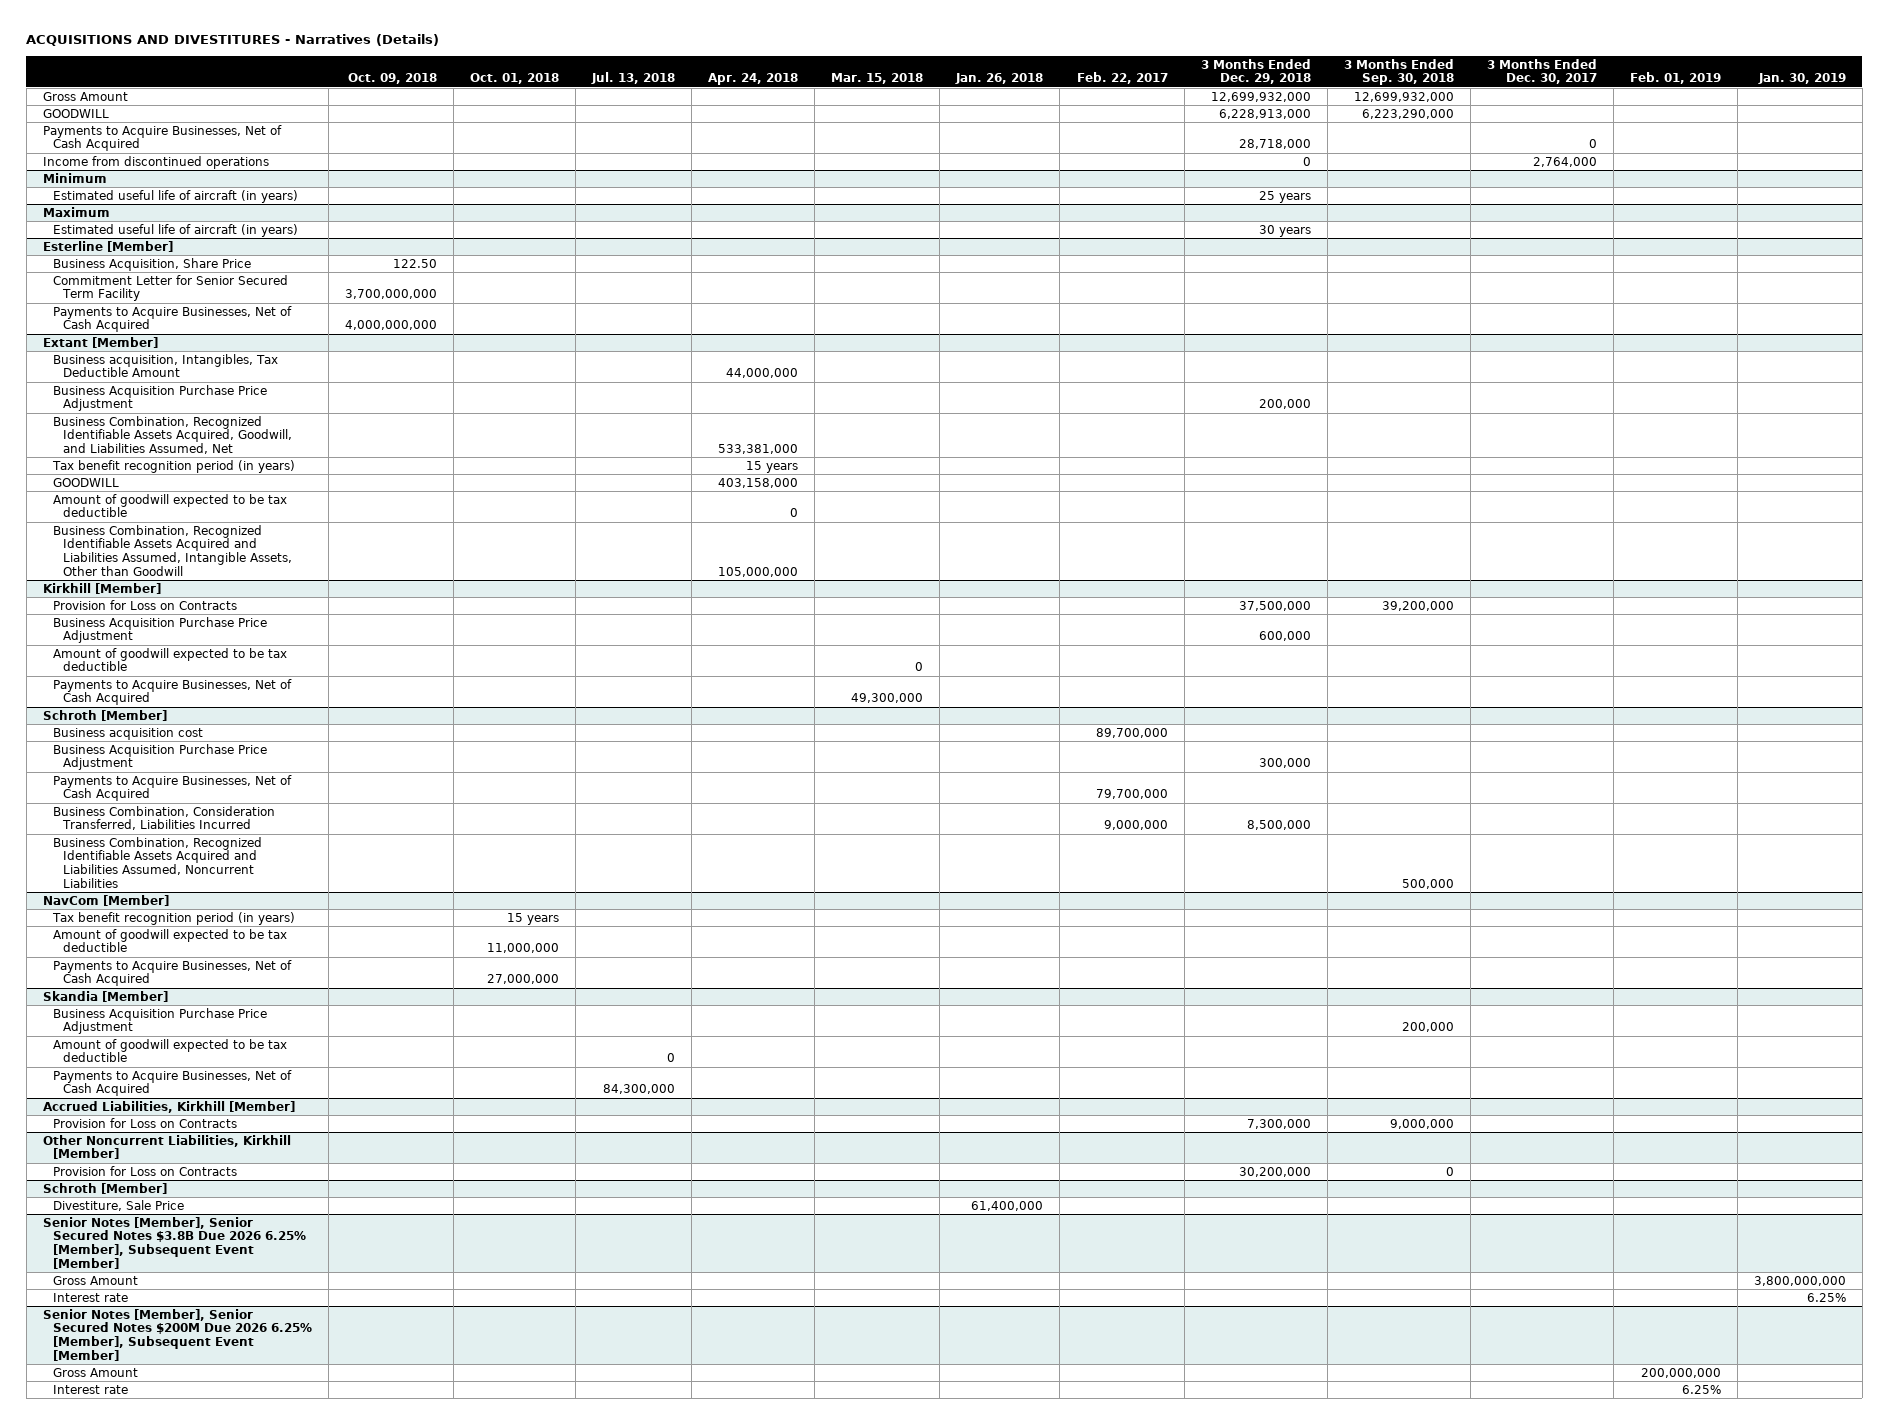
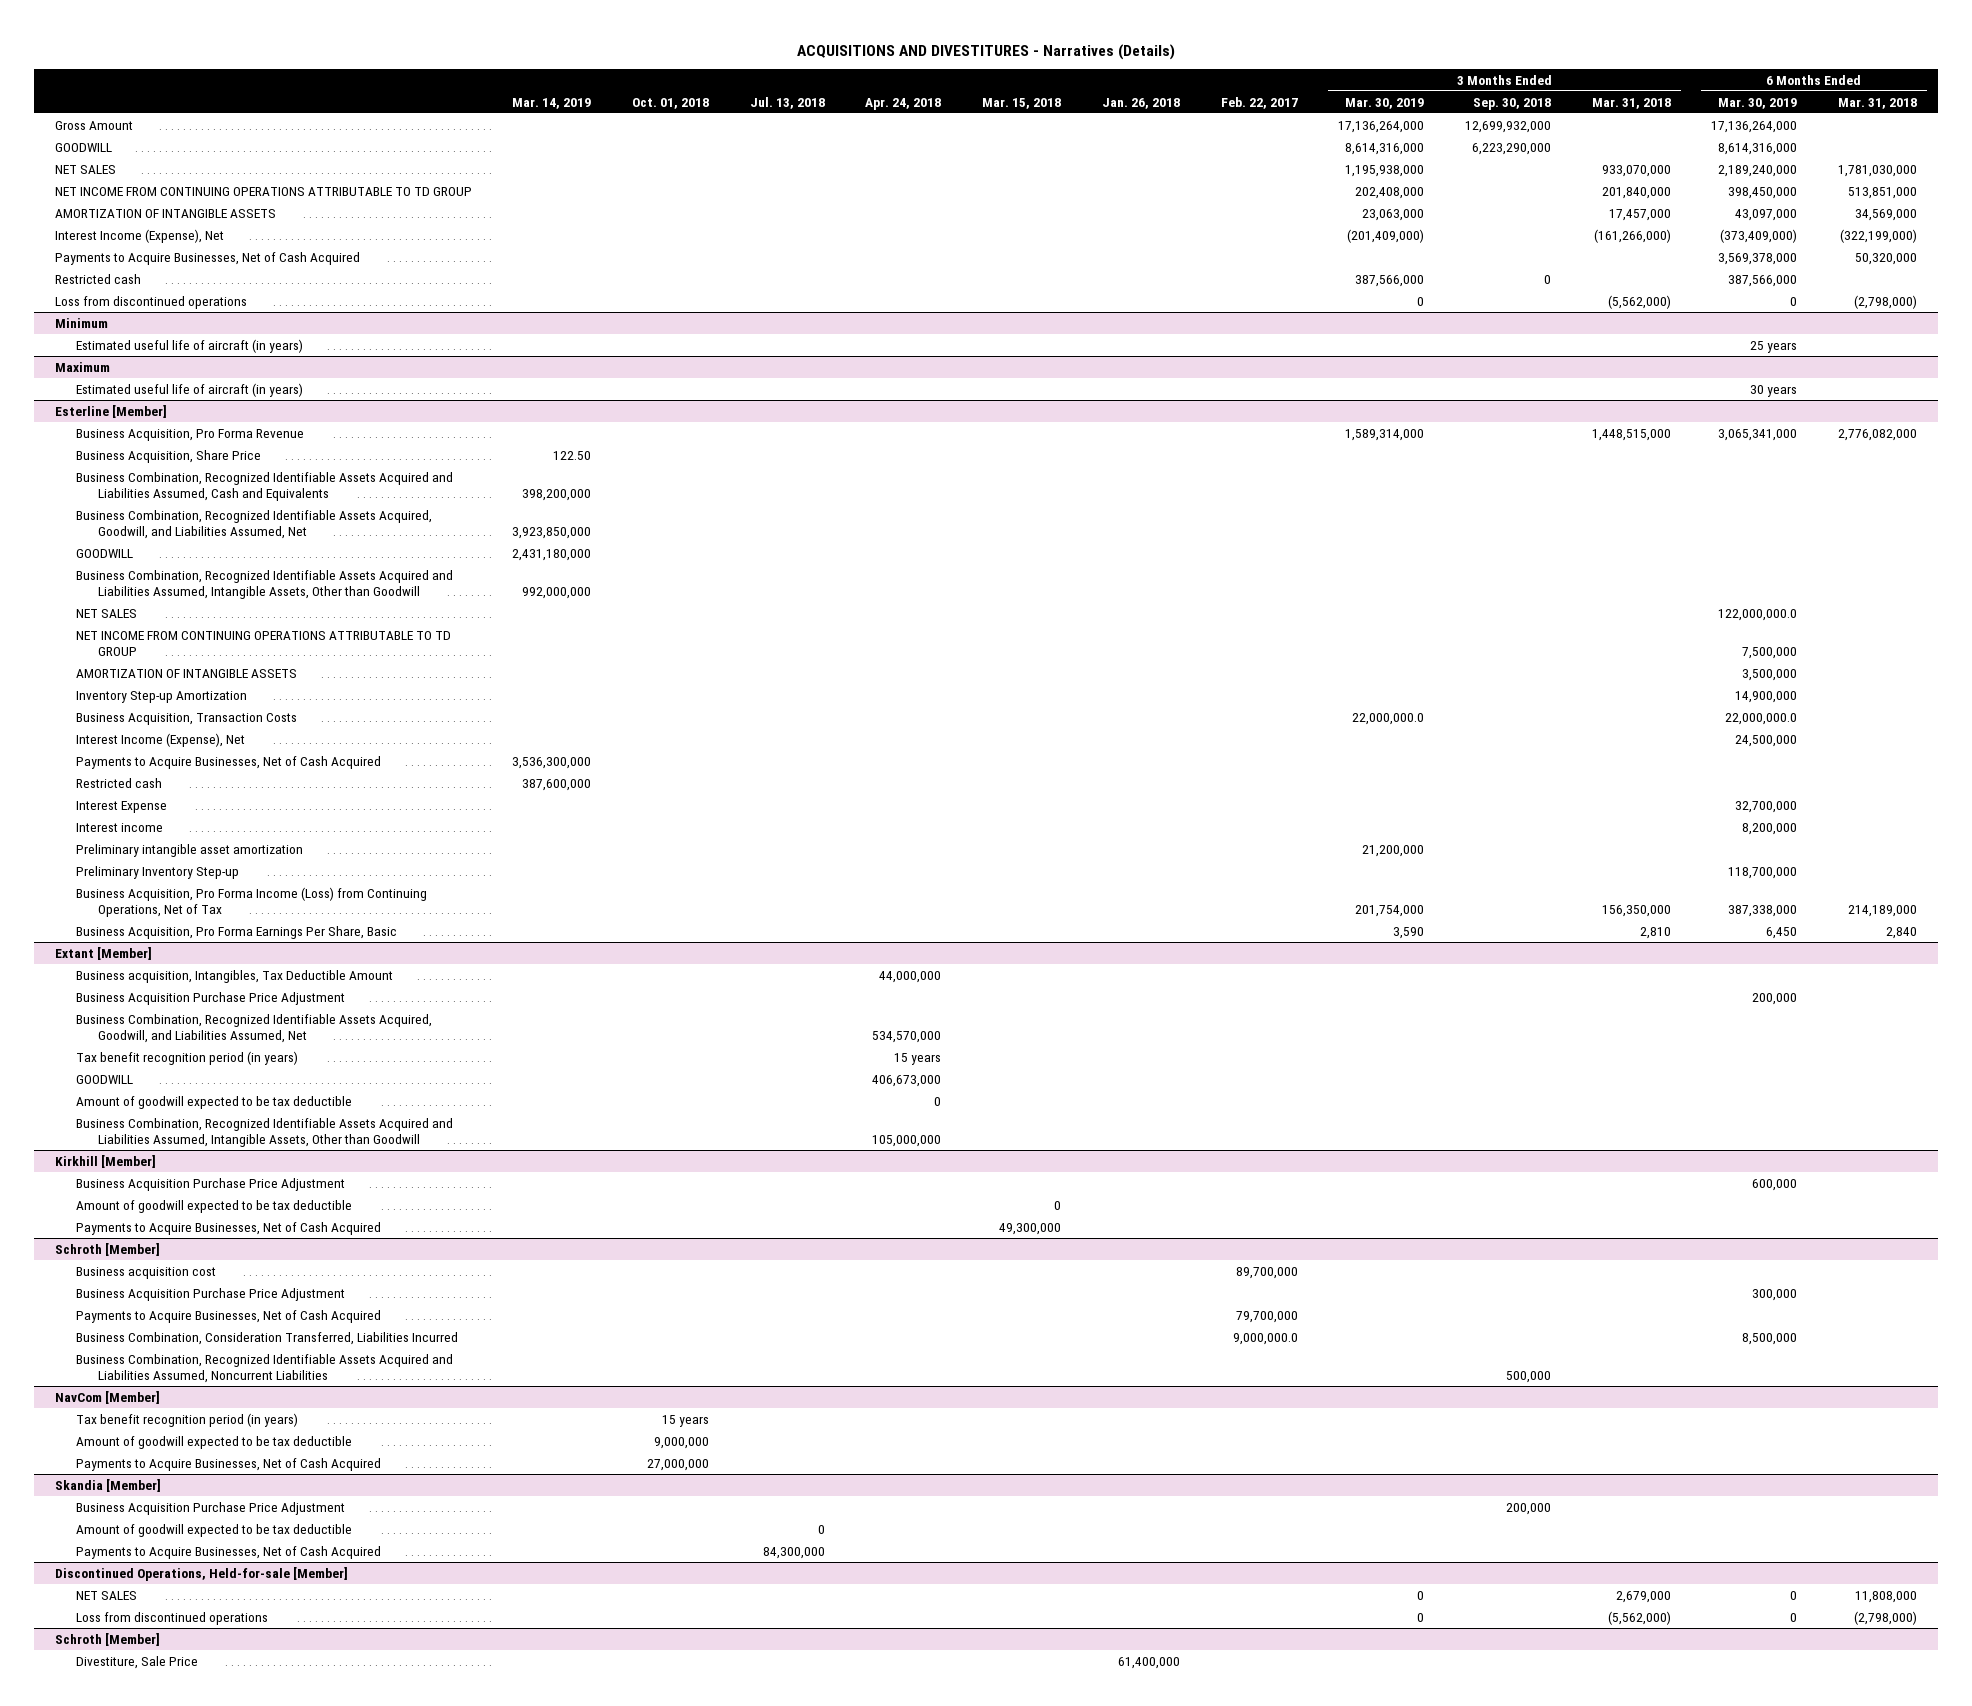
- | Oct. 09, 2018 | Oct. 01, 2018 | Jul. 13, 2018 | Apr. 24, 2018 | Mar. 15, 2018 | Jan. 26, 2018 | Feb. 22, 2017 | 3 Months Ended Dec. 29, 2018 | 3 Months Ended Sep. 30, 2018 | 3 Months Ended Dec. 30, 2017 | Feb. 01, 2019 | Jan. 30, 2019
+ | Mar. 14, 2019 | Oct. 01, 2018 | Jul. 13, 2018 | Apr. 24, 2018 | Mar. 15, 2018 | Jan. 26, 2018 | Feb. 22, 2017 | 3 Months Ended Mar. 30, 2019 | 3 Months Ended Sep. 30, 2018 | 3 Months Ended Mar. 31, 2018 | 6 Months Ended Mar. 30, 2019 | 6 Months Ended Mar. 31, 2018
+ NET SALES | | | | | | | | 1,195,938,000 | | 933,070,000 | 2,189,240,000 | 1,781,030,000
+ NET INCOME FROM CONTINUING OPERATIONS ATTRIBUTABLE TO TD GROUP | | | | | | | | 202,408,000 | | 201,840,000 | 398,450,000 | 513,851,000
+ AMORTIZATION OF INTANGIBLE ASSETS | | | | | | | | 23,063,000 | | 17,457,000 | 43,097,000 | 34,569,000
+ Interest Income (Expense), Net | | | | | | | | (201,409,000) | | (161,266,000) | (373,409,000) | (322,199,000)
- Income from discontinued operations | | | | | | | | 0 | | 2,764,000 | |
+ Restricted cash | | | | | | | | 387,566,000 | 0 | | 387,566,000 |
+ Loss from discontinued operations | | | | | | | | 0 | | (5,562,000) | 0 | (2,798,000)
@ Esterline [Member]
+ Business Acquisition, Pro Forma Revenue | | | | | | | | 1,589,314,000 | | 1,448,515,000 | 3,065,341,000 | 2,776,082,000
- Commitment Letter for Senior Secured Term Facility | 3,700,000,000 | | | | | | | | | | |
+ Business Combination, Recognized Identifiable Assets Acquired and Liabilities Assumed, Cash and Equivalents | 398,200,000 | | | | | | | | | | |
+ Business Combination, Recognized Identifiable Assets Acquired, Goodwill, and Liabilities Assumed, Net | 3,923,850,000 | | | | | | | | | | |
+ GOODWILL | 2,431,180,000 | | | | | | | | | | |
+ Business Combination, Recognized Identifiable Assets Acquired and Liabilities Assumed, Intangible Assets, Other than Goodwill | 992,000,000 | | | | | | | | | | |
+ NET SALES | | | | | | | | | | | 122,000,000.0 |
+ NET INCOME FROM CONTINUING OPERATIONS ATTRIBUTABLE TO TD GROUP | | | | | | | | | | | 7,500,000 |
+ AMORTIZATION OF INTANGIBLE ASSETS | | | | | | | | | | | 3,500,000 |
+ Inventory Step-up Amortization | | | | | | | | | | | 14,900,000 |
+ Business Acquisition, Transaction Costs | | | | | | | | 22,000,000.0 | | | 22,000,000.0 |
+ Interest Income (Expense), Net | | | | | | | | | | | 24,500,000 |
+ Restricted cash | 387,600,000 | | | | | | | | | | |
+ Interest Expense | | | | | | | | | | | 32,700,000 |
+ Interest income | | | | | | | | | | | 8,200,000 |
+ Preliminary intangible asset amortization | | | | | | | | 21,200,000 | | | |
+ Preliminary Inventory Step-up | | | | | | | | | | | 118,700,000 |
+ Business Acquisition, Pro Forma Income (Loss) from Continuing Operations, Net of Tax | | | | | | | | 201,754,000 | | 156,350,000 | 387,338,000 | 214,189,000
+ Business Acquisition, Pro Forma Earnings Per Share, Basic | | | | | | | | 3,590 | | 2,810 | 6,450 | 2,840
@ Extant [Member]
- Business Combination, Recognized Identifiable Assets Acquired, Goodwill, and Liabilities Assumed, Net | | | | 533,381,000 | | | | | | | |
+ Business Combination, Recognized Identifiable Assets Acquired, Goodwill, and Liabilities Assumed, Net | | | | 534,570,000 | | | | | | | |
- GOODWILL | | | | 403,158,000 | | | | | | | |
+ GOODWILL | | | | 406,673,000 | | | | | | | |
@ Kirkhill [Member]
- Provision for Loss on Contracts | | | | | | | | 37,500,000 | 39,200,000 | | |
@ Schroth [Member]
- Business Combination, Consideration Transferred, Liabilities Incurred | | | | | | | 9,000,000 | 8,500,000 | | | |
+ Business Combination, Consideration Transferred, Liabilities Incurred | | | | | | | 9,000,000.0 | | | | 8,500,000 |
@ NavCom [Member]
- Amount of goodwill expected to be tax deductible | | 11,000,000 | | | | | | | | | |
+ Amount of goodwill expected to be tax deductible | | 9,000,000 | | | | | | | | | |
- Accrued Liabilities, Kirkhill [Member]
- Provision for Loss on Contracts | | | | | | | | 7,300,000 | 9,000,000 | | |
- Other Noncurrent Liabilities, Kirkhill [Member]
- Provision for Loss on Contracts | | | | | | | | 30,200,000 | 0 | | |
+ Discontinued Operations, Held-for-sale [Member]
+ NET SALES | | | | | | | | 0 | | 2,679,000 | 0 | 11,808,000
+ Loss from discontinued operations | | | | | | | | 0 | | (5,562,000) | 0 | (2,798,000)
- Senior Notes [Member], Senior Secured Notes $3.8B Due 2026 6.25% [Member], Subsequent Event [Member]
- Gross Amount | | | | | | | | | | | | 3,800,000,000
- Interest rate | | | | | | | | | | | | 6.25%
- Senior Notes [Member], Senior Secured Notes $200M Due 2026 6.25% [Member], Subsequent Event [Member]
- Gross Amount | | | | | | | | | | | 200,000,000 |
- Interest rate | | | | | | | | | | | 6.25% |

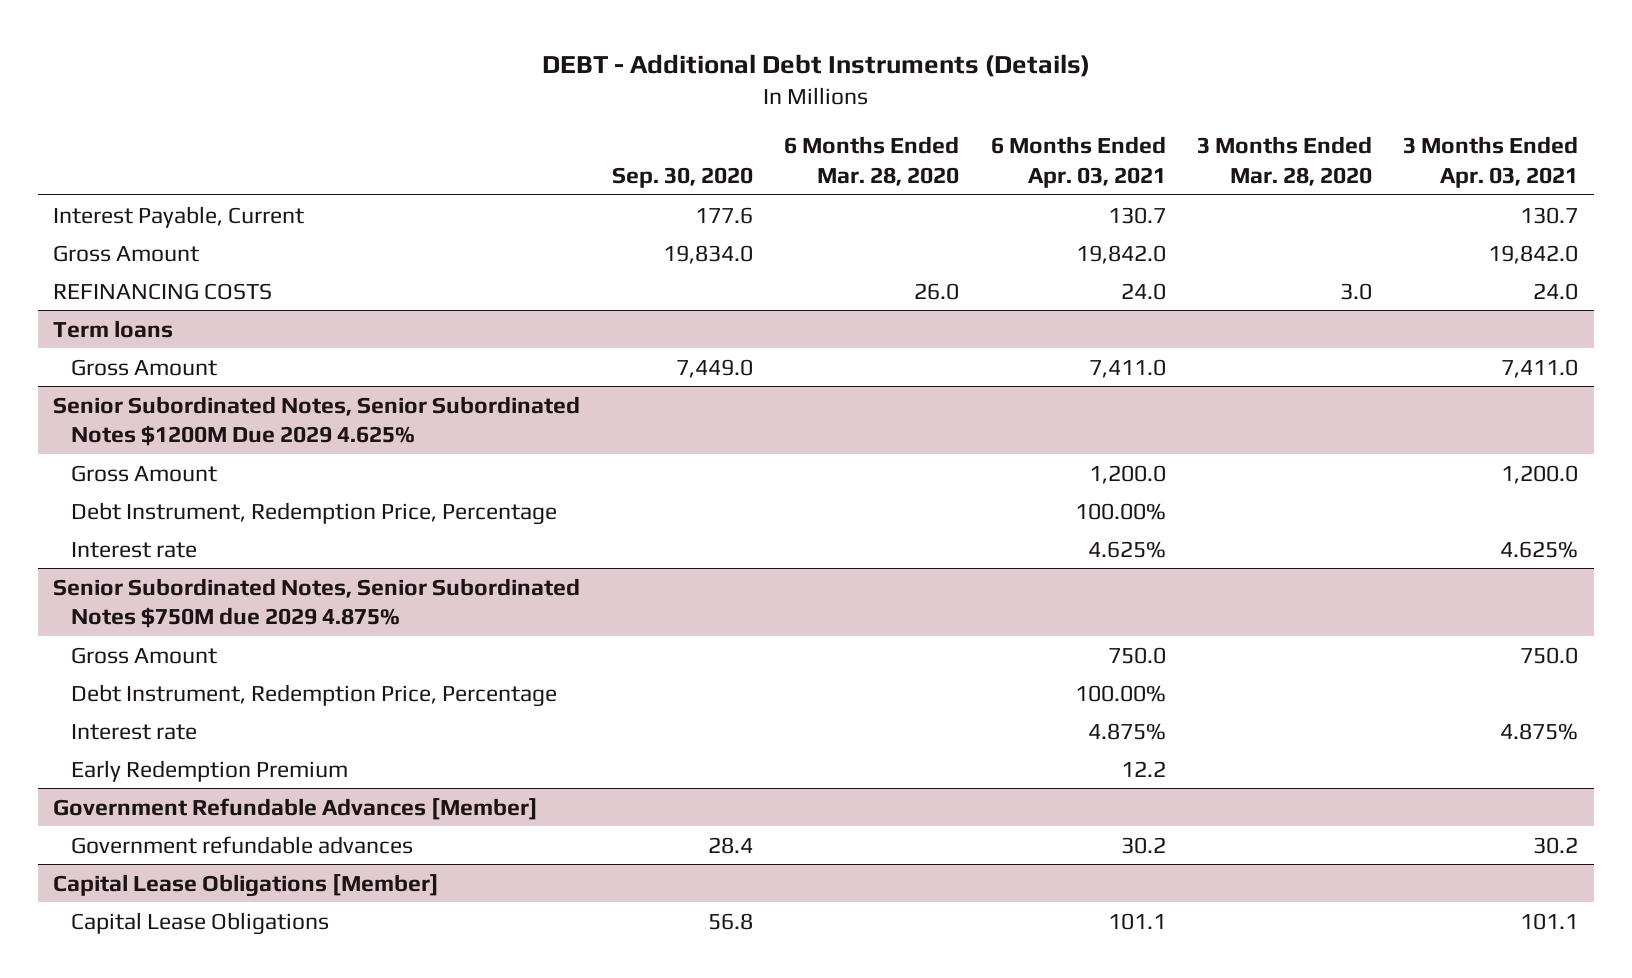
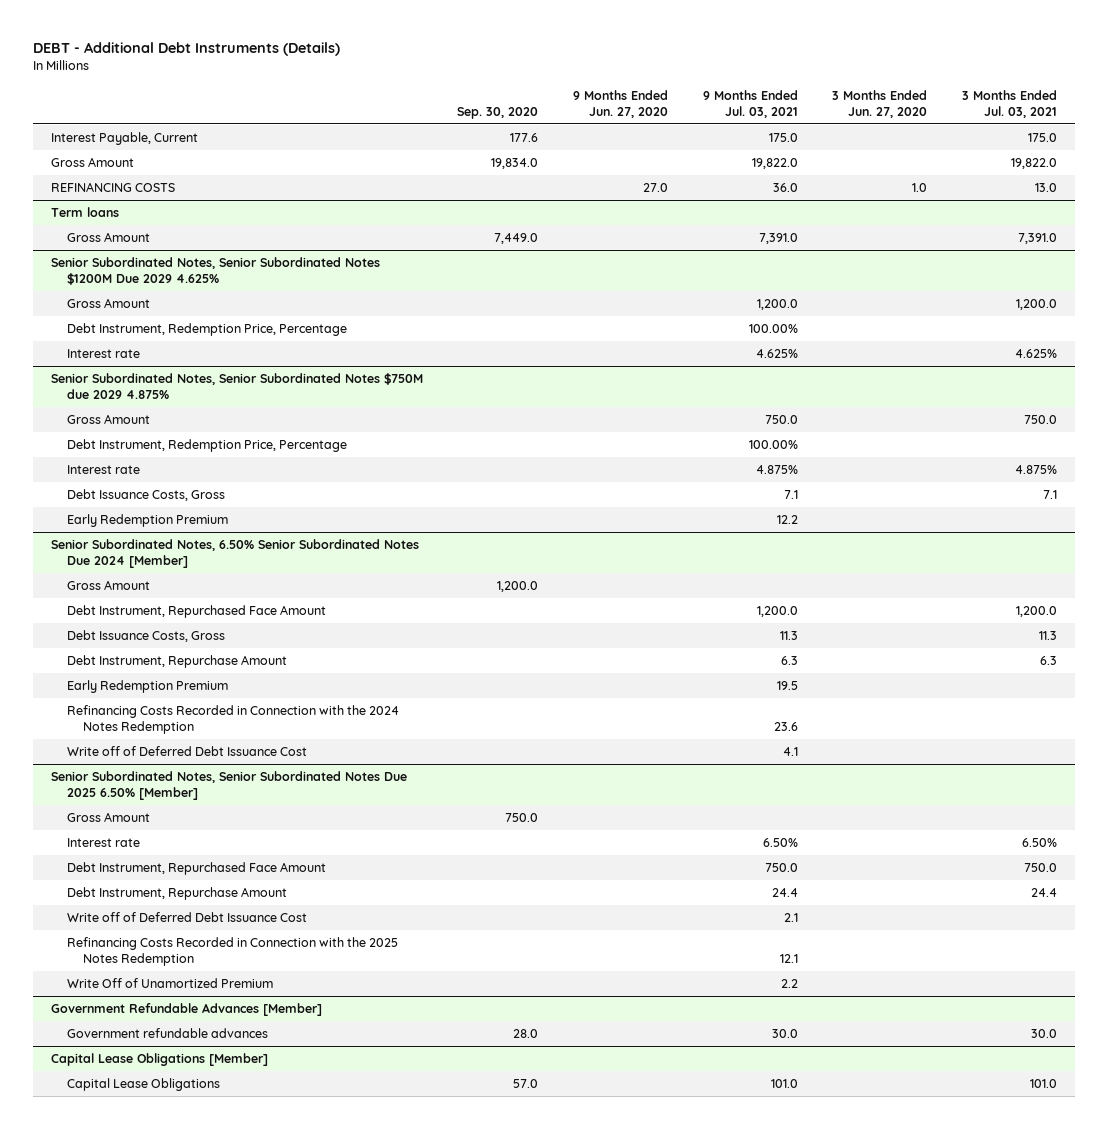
- | Sep. 30, 2020 | 6 Months Ended Mar. 28, 2020 | 6 Months Ended Apr. 03, 2021 | 3 Months Ended Mar. 28, 2020 | 3 Months Ended Apr. 03, 2021
+ | Sep. 30, 2020 | 9 Months Ended Jun. 27, 2020 | 9 Months Ended Jul. 03, 2021 | 3 Months Ended Jun. 27, 2020 | 3 Months Ended Jul. 03, 2021
@ Senior Subordinated Notes, Senior Subordinated Notes $750M due 2029 4.875%
+ Debt Issuance Costs, Gross | | | 7.1 | | 7.1
+ Senior Subordinated Notes, 6.50% Senior Subordinated Notes Due 2024 [Member]
+ Gross Amount | 1,200.0 | | | |
+ Debt Instrument, Repurchased Face Amount | | | 1,200.0 | | 1,200.0
+ Debt Issuance Costs, Gross | | | 11.3 | | 11.3
+ Debt Instrument, Repurchase Amount | | | 6.3 | | 6.3
+ Early Redemption Premium | | | 19.5 | |
+ Refinancing Costs Recorded in Connection with the 2024 Notes Redemption | | | 23.6 | |
+ Write off of Deferred Debt Issuance Cost | | | 4.1 | |
+ Senior Subordinated Notes, Senior Subordinated Notes Due 2025 6.50% [Member]
+ Gross Amount | 750.0 | | | |
+ Interest rate | | | 6.50% | | 6.50%
+ Debt Instrument, Repurchased Face Amount | | | 750.0 | | 750.0
+ Debt Instrument, Repurchase Amount | | | 24.4 | | 24.4
+ Write off of Deferred Debt Issuance Cost | | | 2.1 | |
+ Refinancing Costs Recorded in Connection with the 2025 Notes Redemption | | | 12.1 | |
+ Write Off of Unamortized Premium | | | 2.2 | |
@ Government Refundable Advances [Member]
- Government refundable advances | 28.4 | | 30.2 | | 30.2
+ Government refundable advances | 28.0 | | 30.0 | | 30.0
@ Capital Lease Obligations [Member]
- Capital Lease Obligations | 56.8 | | 101.1 | | 101.1
+ Capital Lease Obligations | 57.0 | | 101.0 | | 101.0

